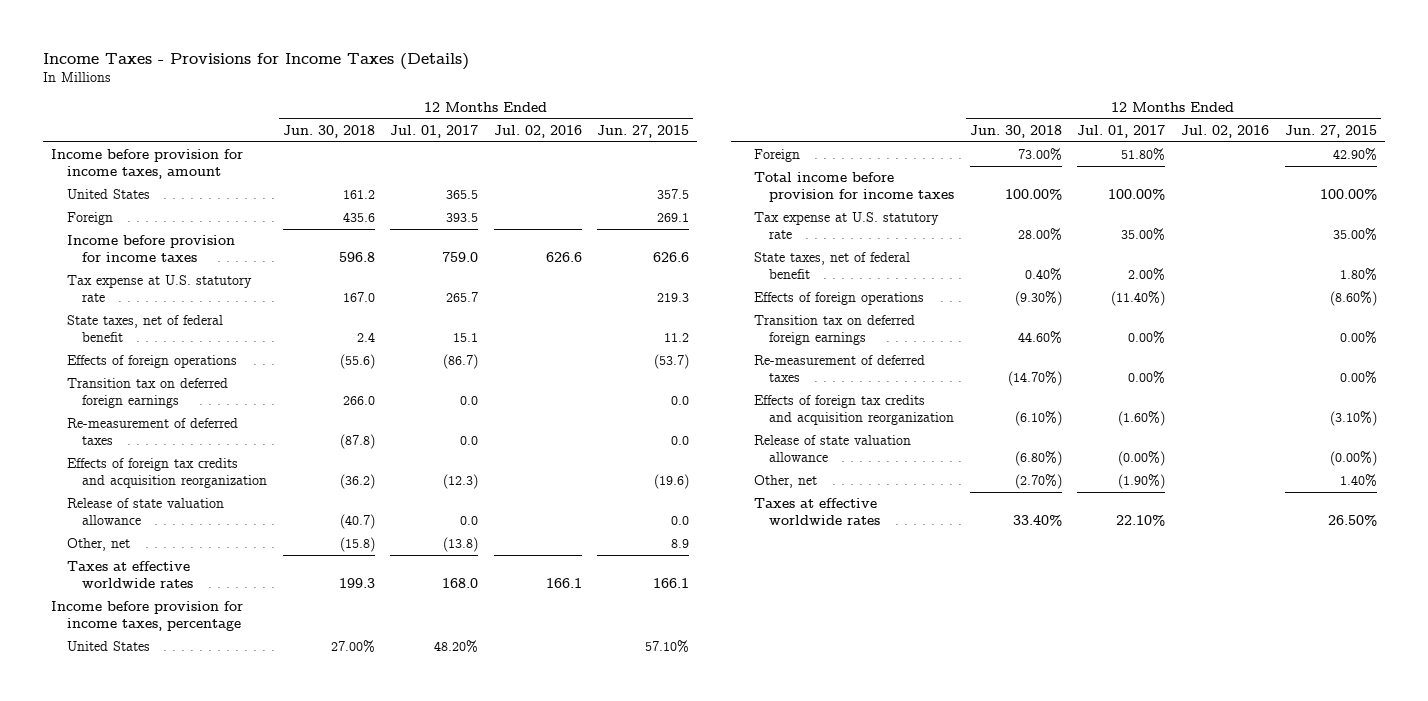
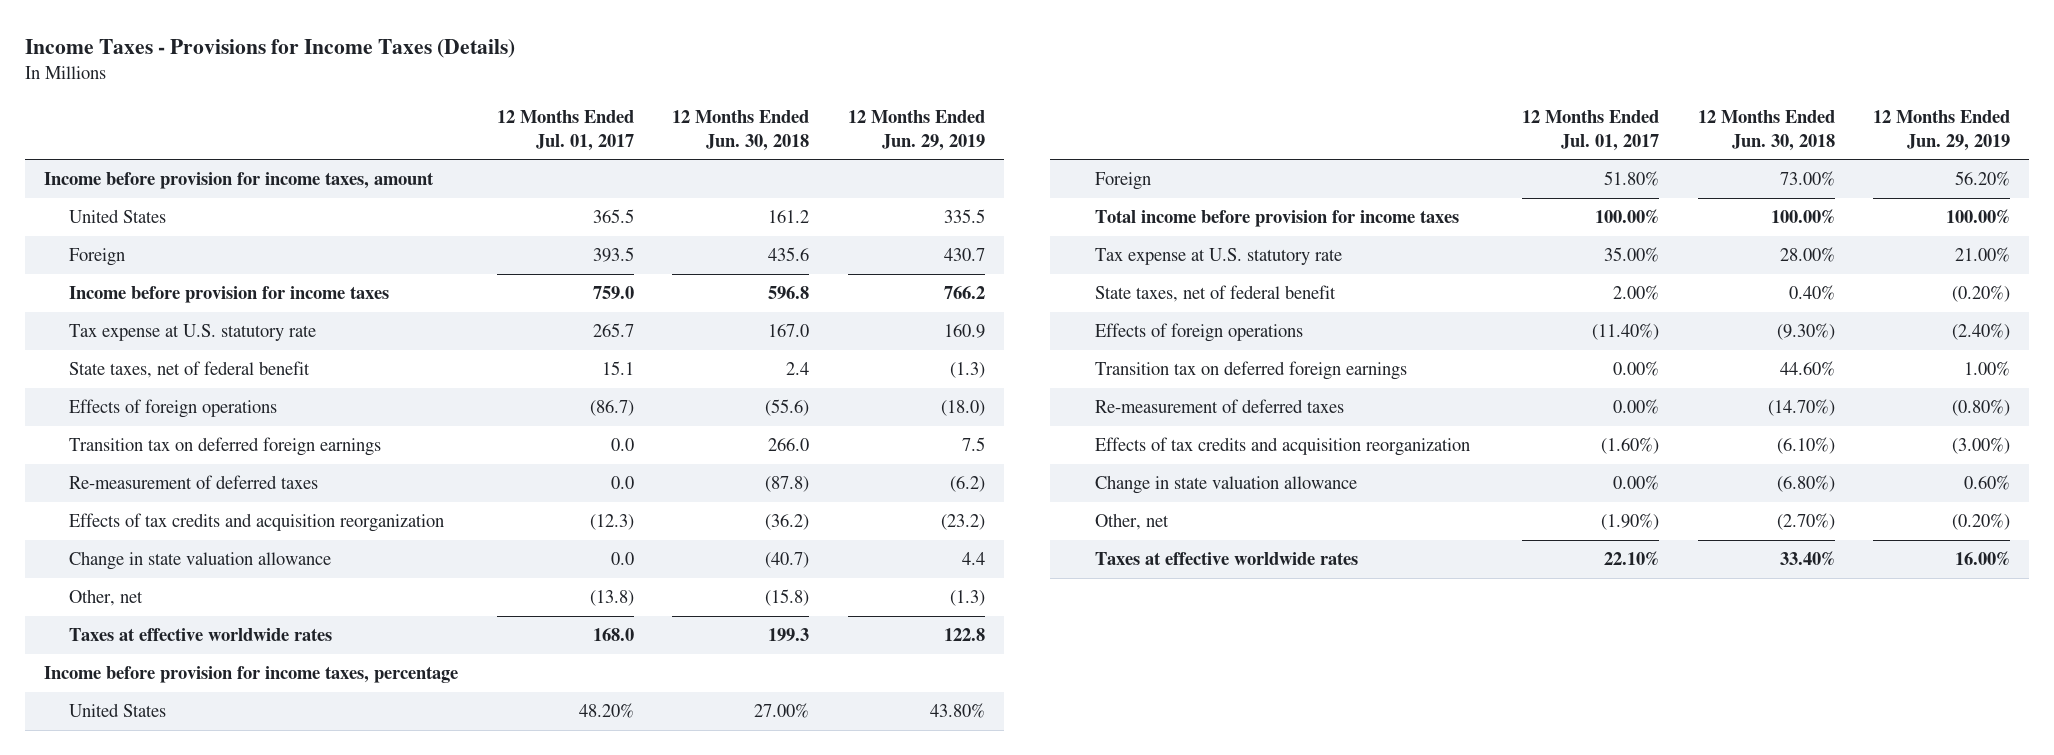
- | 12 Months Ended Jun. 30, 2018 | 12 Months Ended Jul. 01, 2017 | 12 Months Ended Jul. 02, 2016 | 12 Months Ended Jun. 27, 2015
+ | 12 Months Ended Jul. 01, 2017 | 12 Months Ended Jun. 30, 2018 | 12 Months Ended Jun. 29, 2019
- Effects of foreign tax credits and acquisition reorganization | (36.2) | (12.3) | | (19.6)
- Release of state valuation allowance | (40.7) | 0.0 | | 0.0
+ Effects of tax credits and acquisition reorganization | (12.3) | (36.2) | (23.2)
+ Change in state valuation allowance | 0.0 | (40.7) | 4.4
- Effects of foreign tax credits and acquisition reorganization | (6.10%) | (1.60%) | | (3.10%)
- Release of state valuation allowance | (6.80%) | (0.00%) | | (0.00%)
+ Effects of tax credits and acquisition reorganization | (1.60%) | (6.10%) | (3.00%)
+ Change in state valuation allowance | 0.00% | (6.80%) | 0.60%

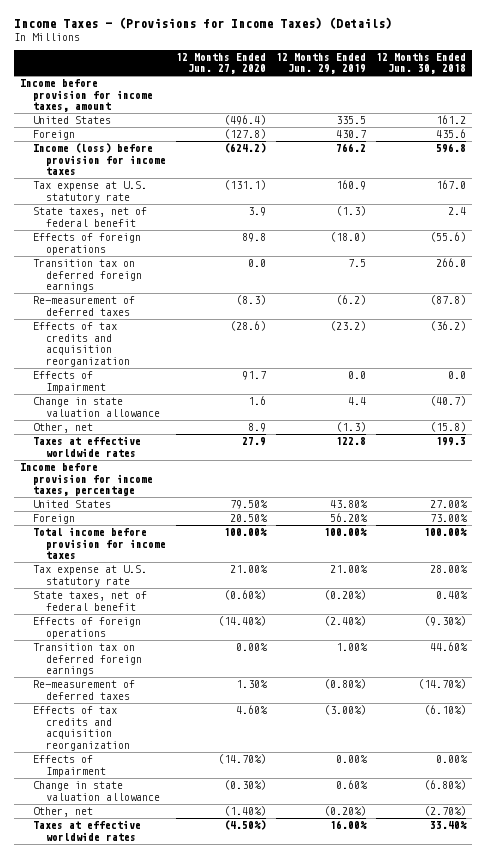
- Income Taxes - Provisions for Income Taxes (Details)
+ Income Taxes - (Provisions for Income Taxes) (Details)
- | 12 Months Ended Jul. 01, 2017 | 12 Months Ended Jun. 30, 2018 | 12 Months Ended Jun. 29, 2019
+ | 12 Months Ended Jun. 27, 2020 | 12 Months Ended Jun. 29, 2019 | 12 Months Ended Jun. 30, 2018
- Income before provision for income taxes | 759.0 | 596.8 | 766.2
+ Income (loss) before provision for income taxes | (624.2) | 766.2 | 596.8
+ Effects of Impairment | 91.7 | 0.0 | 0.0
+ Effects of Impairment | (14.70%) | 0.00% | 0.00%

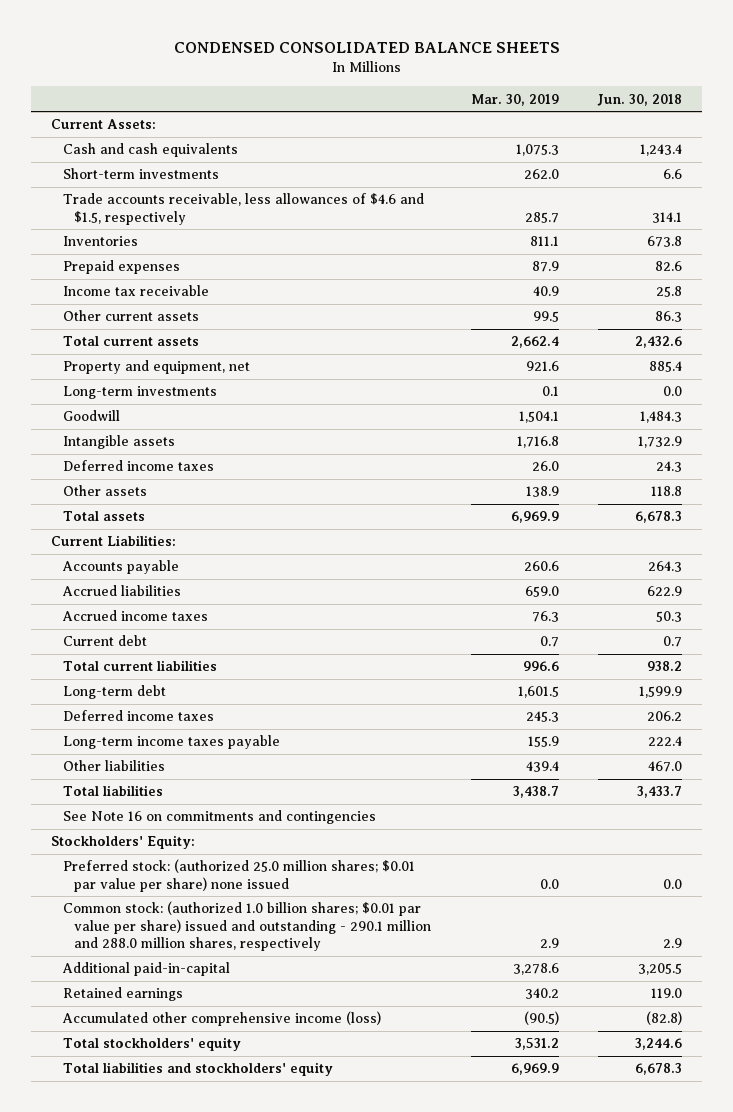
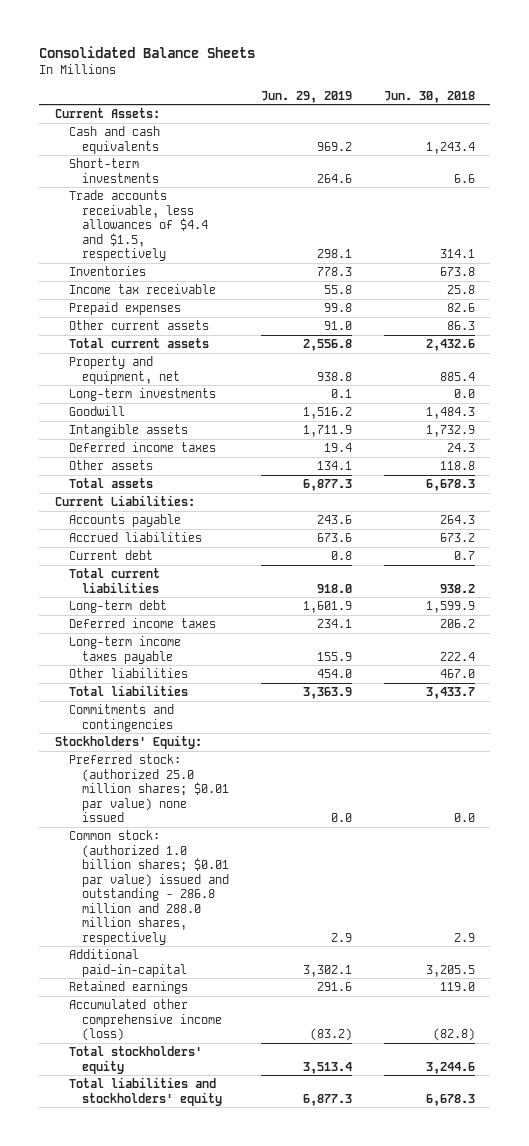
- CONDENSED CONSOLIDATED BALANCE SHEETS
+ Consolidated Balance Sheets
- | Mar. 30, 2019 | Jun. 30, 2018
+ | Jun. 29, 2019 | Jun. 30, 2018
- Trade accounts receivable, less allowances of $4.6 and $1.5, respectively | 285.7 | 314.1
+ Trade accounts receivable, less allowances of $4.4 and $1.5, respectively | 298.1 | 314.1
moved down: Prepaid expenses | 99.8 | 82.6
- Accrued liabilities | 659.0 | 622.9
- Accrued income taxes | 76.3 | 50.3
+ Accrued liabilities | 673.6 | 673.2
- See Note 16 on commitments and contingencies
+ Commitments and contingencies
- Preferred stock: (authorized 25.0 million shares; $0.01 par value per share) none issued | 0.0 | 0.0
- Common stock: (authorized 1.0 billion shares; $0.01 par value per share) issued and outstanding - 290.1 million and 288.0 million shares, respectively | 2.9 | 2.9
+ Preferred stock: (authorized 25.0 million shares; $0.01 par value) none issued | 0.0 | 0.0
+ Common stock: (authorized 1.0 billion shares; $0.01 par value) issued and outstanding - 286.8 million and 288.0 million shares, respectively | 2.9 | 2.9

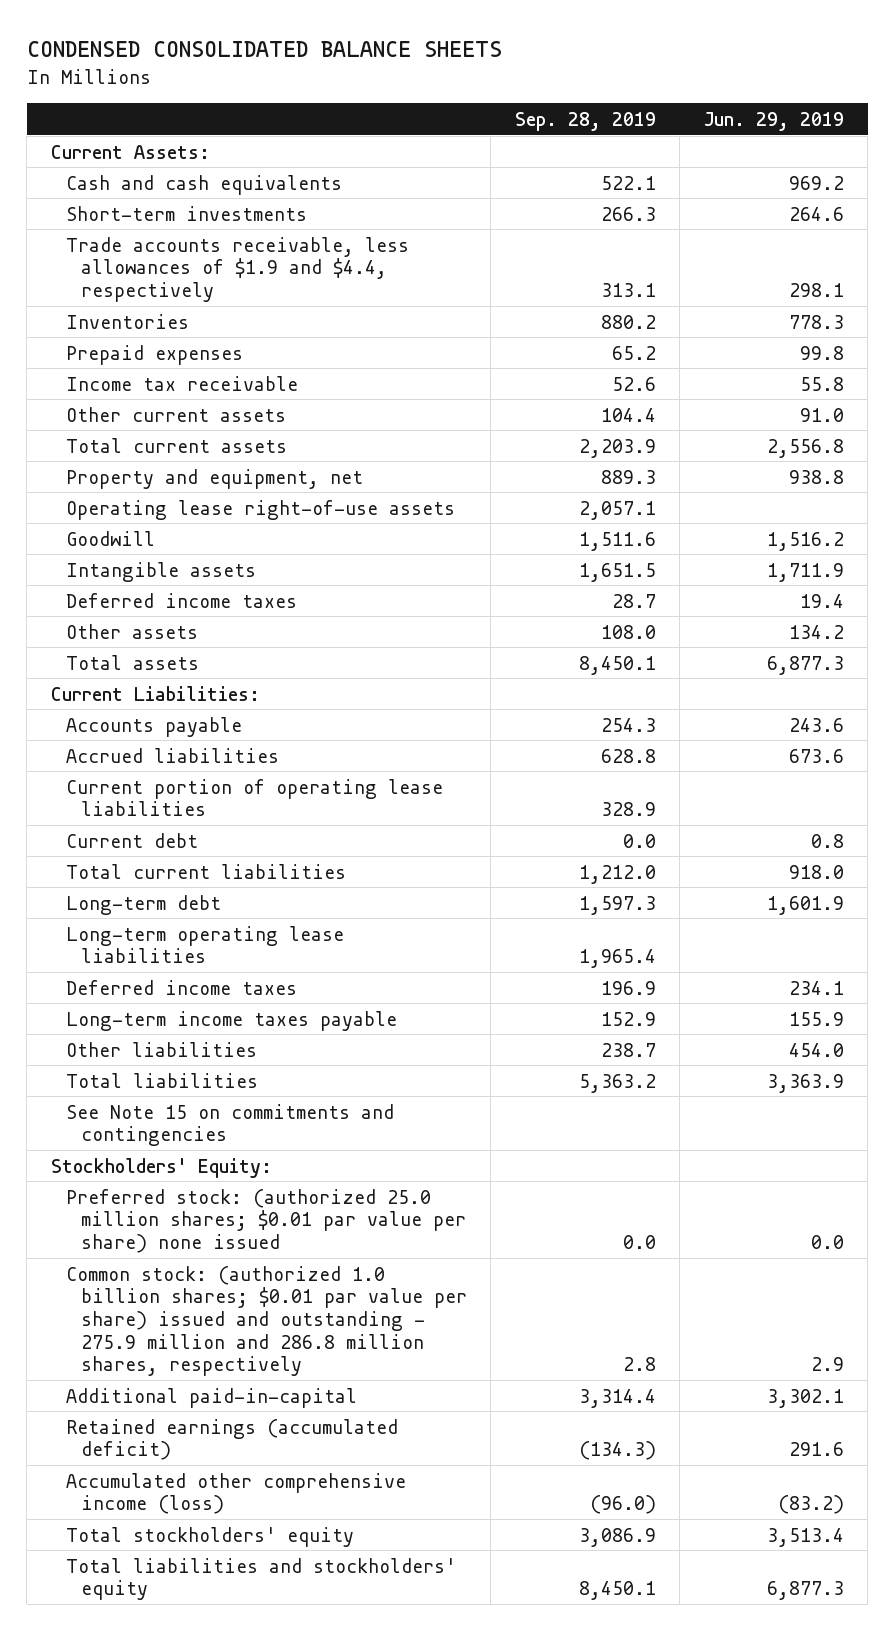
- Consolidated Balance Sheets
+ CONDENSED CONSOLIDATED BALANCE SHEETS
- | Jun. 29, 2019 | Jun. 30, 2018
+ | Sep. 28, 2019 | Jun. 29, 2019
- Trade accounts receivable, less allowances of $4.4 and $1.5, respectively | 298.1 | 314.1
+ Trade accounts receivable, less allowances of $1.9 and $4.4, respectively | 313.1 | 298.1
moved down: Income tax receivable | 52.6 | 55.8
- Long-term investments | 0.1 | 0.0
+ Operating lease right-of-use assets | 2,057.1 |
- Other assets | 134.1 | 118.8
+ Other assets | 108.0 | 134.2
+ Current portion of operating lease liabilities | 328.9 |
+ Long-term operating lease liabilities | 1,965.4 |
- Commitments and contingencies
+ See Note 15 on commitments and contingencies
- Preferred stock: (authorized 25.0 million shares; $0.01 par value) none issued | 0.0 | 0.0
- Common stock: (authorized 1.0 billion shares; $0.01 par value) issued and outstanding - 286.8 million and 288.0 million shares, respectively | 2.9 | 2.9
+ Preferred stock: (authorized 25.0 million shares; $0.01 par value per share) none issued | 0.0 | 0.0
+ Common stock: (authorized 1.0 billion shares; $0.01 par value per share) issued and outstanding - 275.9 million and 286.8 million shares, respectively | 2.8 | 2.9
- Retained earnings | 291.6 | 119.0
+ Retained earnings (accumulated deficit) | (134.3) | 291.6

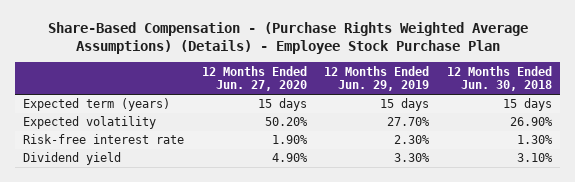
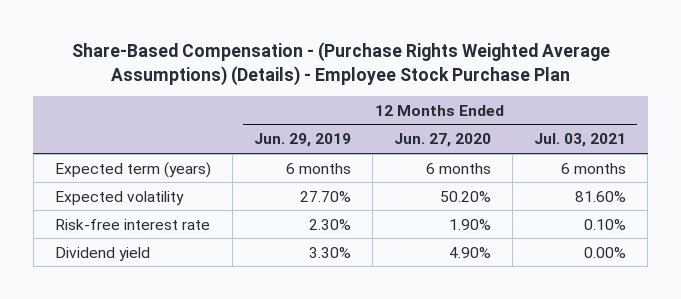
- | 12 Months Ended Jun. 27, 2020 | 12 Months Ended Jun. 29, 2019 | 12 Months Ended Jun. 30, 2018
+ | 12 Months Ended Jun. 29, 2019 | 12 Months Ended Jun. 27, 2020 | 12 Months Ended Jul. 03, 2021
- Expected term (years) | 15 days | 15 days | 15 days
+ Expected term (years) | 6 months | 6 months | 6 months

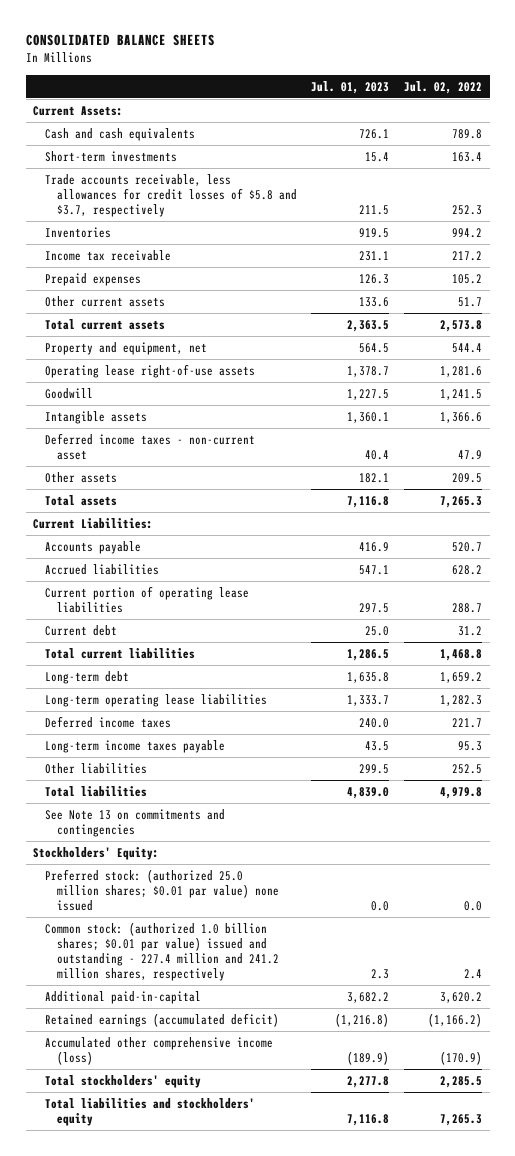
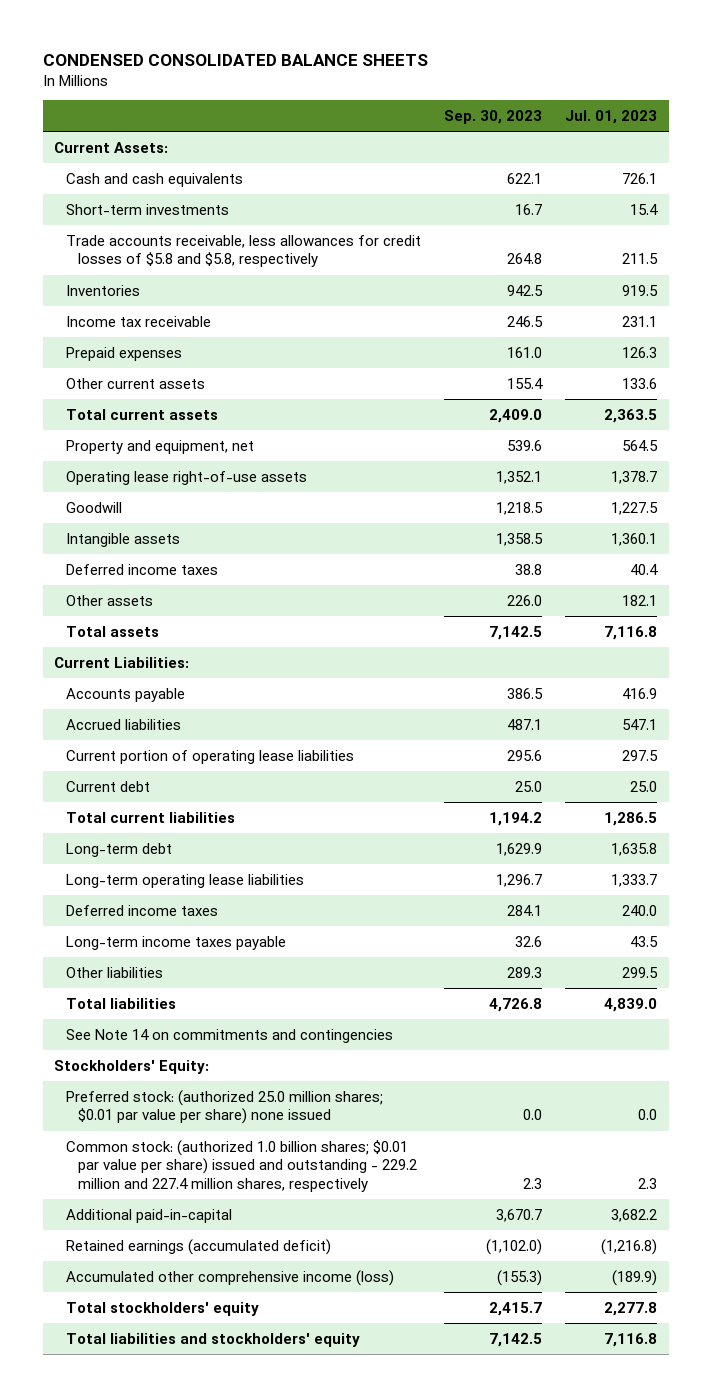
- CONSOLIDATED BALANCE SHEETS
+ CONDENSED CONSOLIDATED BALANCE SHEETS
- | Jul. 01, 2023 | Jul. 02, 2022
+ | Sep. 30, 2023 | Jul. 01, 2023
- Trade accounts receivable, less allowances for credit losses of $5.8 and $3.7, respectively | 211.5 | 252.3
+ Trade accounts receivable, less allowances for credit losses of $5.8 and $5.8, respectively | 264.8 | 211.5
- Deferred income taxes - non-current asset | 40.4 | 47.9
+ Deferred income taxes | 38.8 | 40.4
- See Note 13 on commitments and contingencies
+ See Note 14 on commitments and contingencies
- Preferred stock: (authorized 25.0 million shares; $0.01 par value) none issued | 0.0 | 0.0
- Common stock: (authorized 1.0 billion shares; $0.01 par value) issued and outstanding - 227.4 million and 241.2 million shares, respectively | 2.3 | 2.4
+ Preferred stock: (authorized 25.0 million shares; $0.01 par value per share) none issued | 0.0 | 0.0
+ Common stock: (authorized 1.0 billion shares; $0.01 par value per share) issued and outstanding - 229.2 million and 227.4 million shares, respectively | 2.3 | 2.3

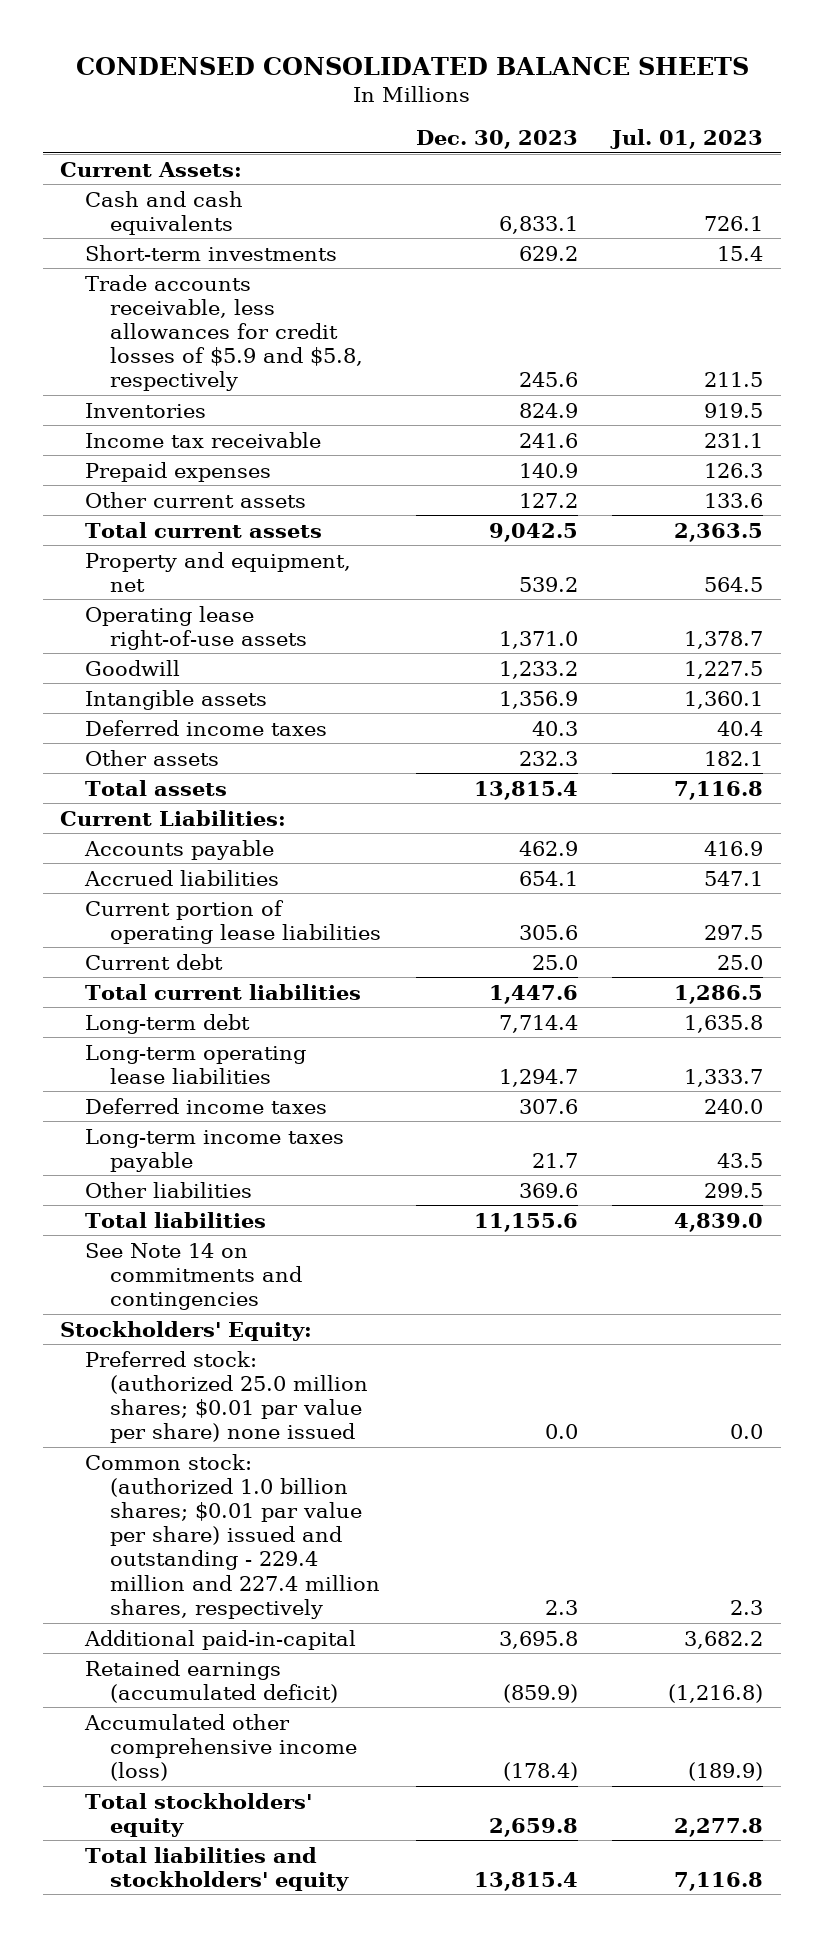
- | Sep. 30, 2023 | Jul. 01, 2023
+ | Dec. 30, 2023 | Jul. 01, 2023
- Trade accounts receivable, less allowances for credit losses of $5.8 and $5.8, respectively | 264.8 | 211.5
+ Trade accounts receivable, less allowances for credit losses of $5.9 and $5.8, respectively | 245.6 | 211.5
- Common stock: (authorized 1.0 billion shares; $0.01 par value per share) issued and outstanding - 229.2 million and 227.4 million shares, respectively | 2.3 | 2.3
+ Common stock: (authorized 1.0 billion shares; $0.01 par value per share) issued and outstanding - 229.4 million and 227.4 million shares, respectively | 2.3 | 2.3

